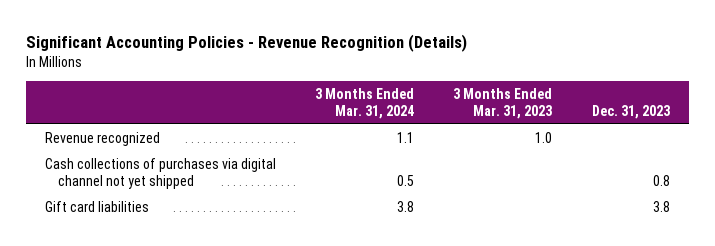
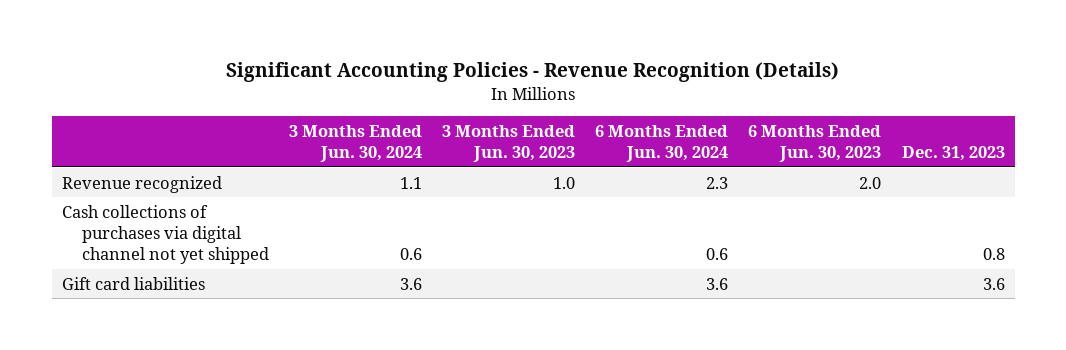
- | 3 Months Ended Mar. 31, 2024 | 3 Months Ended Mar. 31, 2023 | Dec. 31, 2023
+ | 3 Months Ended Jun. 30, 2024 | 3 Months Ended Jun. 30, 2023 | 6 Months Ended Jun. 30, 2024 | 6 Months Ended Jun. 30, 2023 | Dec. 31, 2023
- Gift card liabilities | 3.8 | | 3.8
+ Gift card liabilities | 3.6 | | 3.6 | | 3.6

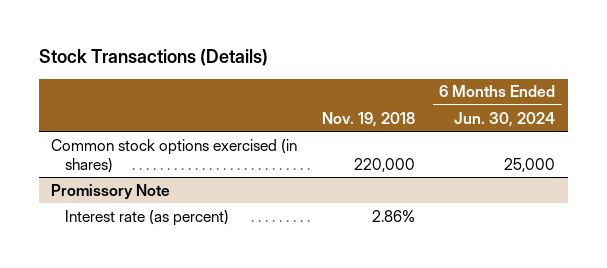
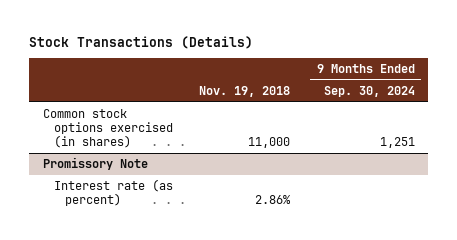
- | Nov. 19, 2018 | 6 Months Ended Jun. 30, 2024
+ | Nov. 19, 2018 | 9 Months Ended Sep. 30, 2024
- Common stock options exercised (in shares) | 220,000 | 25,000
+ Common stock options exercised (in shares) | 11,000 | 1,251

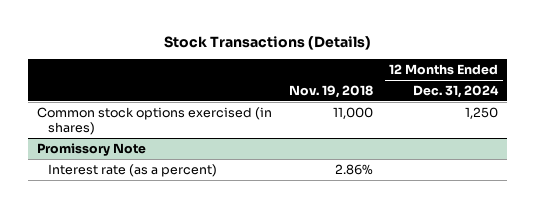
- | Nov. 19, 2018 | 9 Months Ended Sep. 30, 2024
+ | Nov. 19, 2018 | 12 Months Ended Dec. 31, 2024
@ Promissory Note
- Interest rate (as percent) | 2.86% |
+ Interest rate (as a percent) | 2.86% |

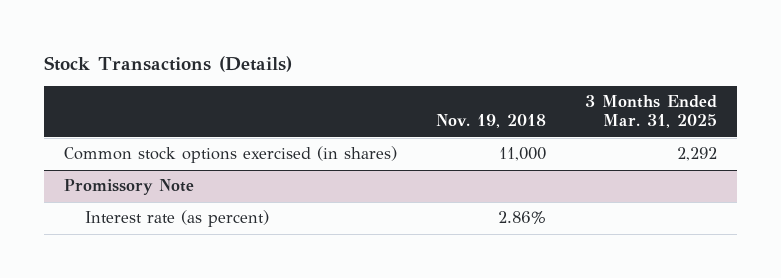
- | Nov. 19, 2018 | 12 Months Ended Dec. 31, 2024
+ | Nov. 19, 2018 | 3 Months Ended Mar. 31, 2025
@ Promissory Note
- Interest rate (as a percent) | 2.86% |
+ Interest rate (as percent) | 2.86% |

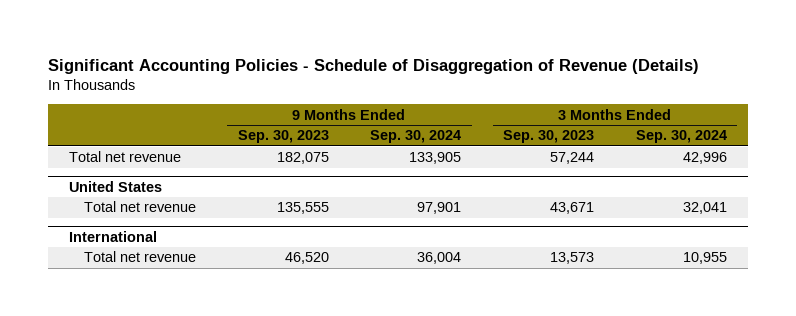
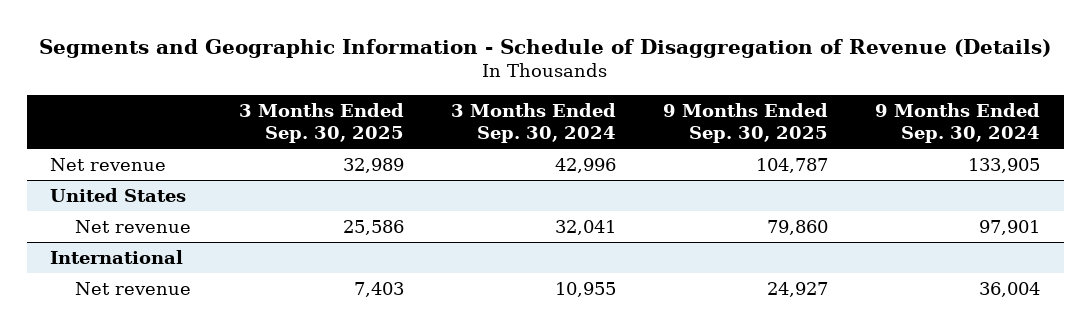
- Significant Accounting Policies - Schedule of Disaggregation of Revenue (Details)
+ Segments and Geographic Information - Schedule of Disaggregation of Revenue (Details)
- | 9 Months Ended Sep. 30, 2023 | 9 Months Ended Sep. 30, 2024 | 3 Months Ended Sep. 30, 2023 | 3 Months Ended Sep. 30, 2024
+ | 3 Months Ended Sep. 30, 2025 | 3 Months Ended Sep. 30, 2024 | 9 Months Ended Sep. 30, 2025 | 9 Months Ended Sep. 30, 2024
- Total net revenue | 182,075 | 133,905 | 57,244 | 42,996
+ Net revenue | 32,989 | 42,996 | 104,787 | 133,905
@ United States
- Total net revenue | 135,555 | 97,901 | 43,671 | 32,041
+ Net revenue | 25,586 | 32,041 | 79,860 | 97,901
@ International
- Total net revenue | 46,520 | 36,004 | 13,573 | 10,955
+ Net revenue | 7,403 | 10,955 | 24,927 | 36,004

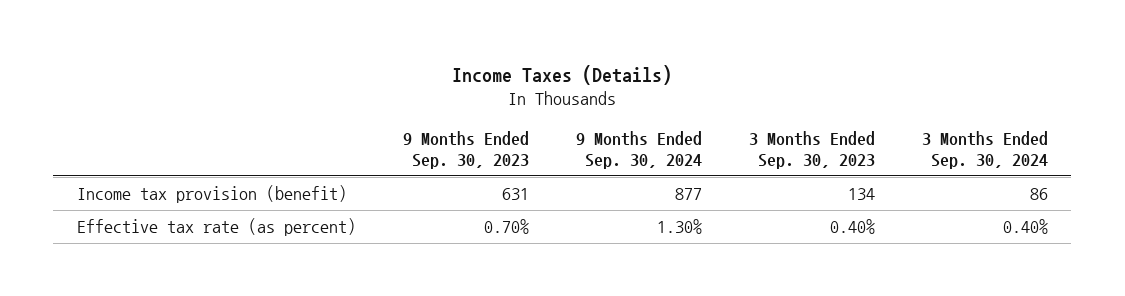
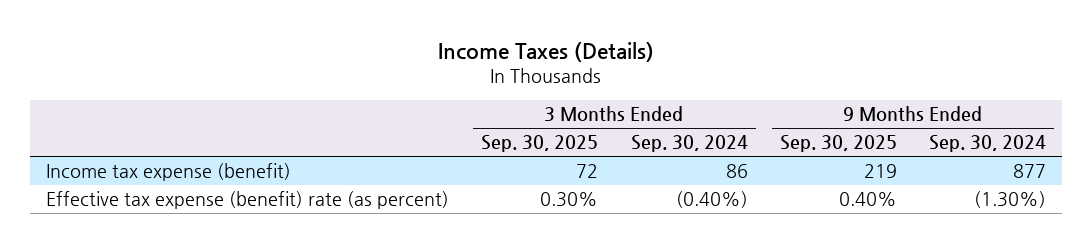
- | 9 Months Ended Sep. 30, 2023 | 9 Months Ended Sep. 30, 2024 | 3 Months Ended Sep. 30, 2023 | 3 Months Ended Sep. 30, 2024
+ | 3 Months Ended Sep. 30, 2025 | 3 Months Ended Sep. 30, 2024 | 9 Months Ended Sep. 30, 2025 | 9 Months Ended Sep. 30, 2024
- Income tax provision (benefit) | 631 | 877 | 134 | 86
- Effective tax rate (as percent) | 0.70% | 1.30% | 0.40% | 0.40%
+ Income tax expense (benefit) | 72 | 86 | 219 | 877
+ Effective tax expense (benefit) rate (as percent) | 0.30% | (0.40%) | 0.40% | (1.30%)

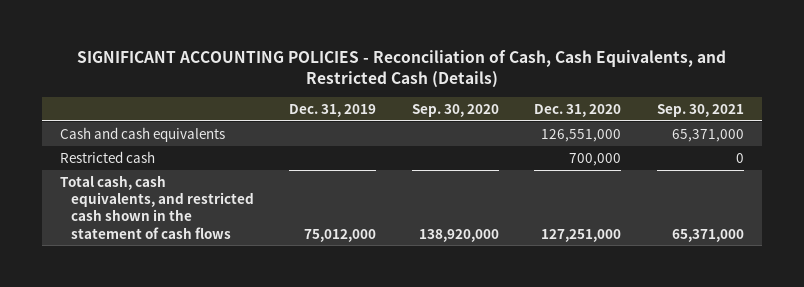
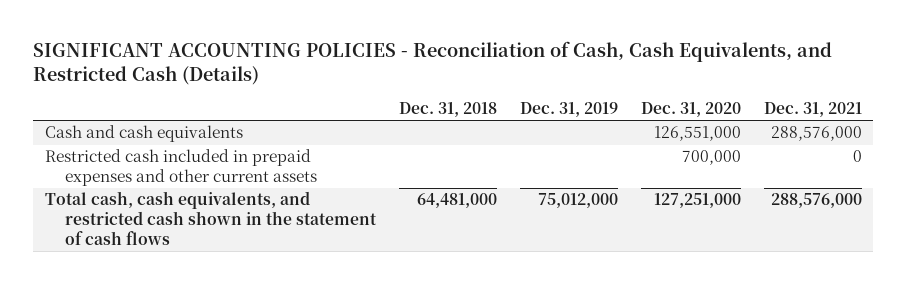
- | Dec. 31, 2019 | Sep. 30, 2020 | Dec. 31, 2020 | Sep. 30, 2021
+ | Dec. 31, 2018 | Dec. 31, 2019 | Dec. 31, 2020 | Dec. 31, 2021
- Restricted cash | | | 700,000 | 0
+ Restricted cash included in prepaid expenses and other current assets | | | 700,000 | 0

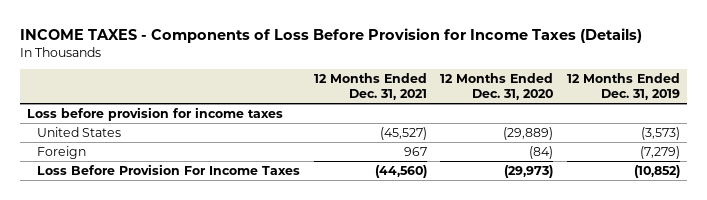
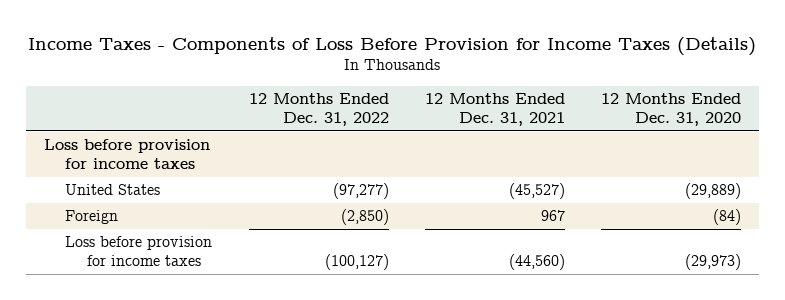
- INCOME TAXES - Components of Loss Before Provision for Income Taxes (Details)
+ Income Taxes - Components of Loss Before Provision for Income Taxes (Details)
- | 12 Months Ended Dec. 31, 2021 | 12 Months Ended Dec. 31, 2020 | 12 Months Ended Dec. 31, 2019
+ | 12 Months Ended Dec. 31, 2022 | 12 Months Ended Dec. 31, 2021 | 12 Months Ended Dec. 31, 2020
- Loss Before Provision For Income Taxes | (44,560) | (29,973) | (10,852)
+ Loss before provision for income taxes | (100,127) | (44,560) | (29,973)

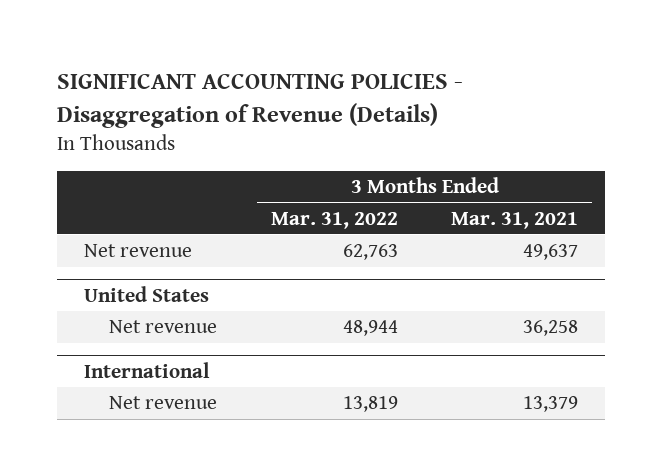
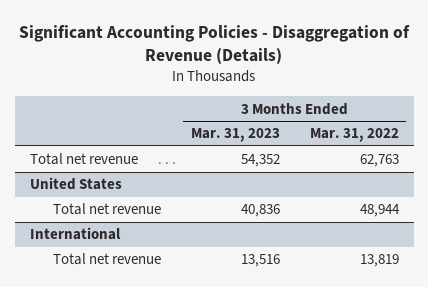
- SIGNIFICANT ACCOUNTING POLICIES - Disaggregation of Revenue (Details)
+ Significant Accounting Policies - Disaggregation of Revenue (Details)
- | 3 Months Ended Mar. 31, 2022 | 3 Months Ended Mar. 31, 2021
+ | 3 Months Ended Mar. 31, 2023 | 3 Months Ended Mar. 31, 2022
- Net revenue | 62,763 | 49,637
+ Total net revenue | 54,352 | 62,763
@ United States
- Net revenue | 48,944 | 36,258
+ Total net revenue | 40,836 | 48,944
@ International
- Net revenue | 13,819 | 13,379
+ Total net revenue | 13,516 | 13,819

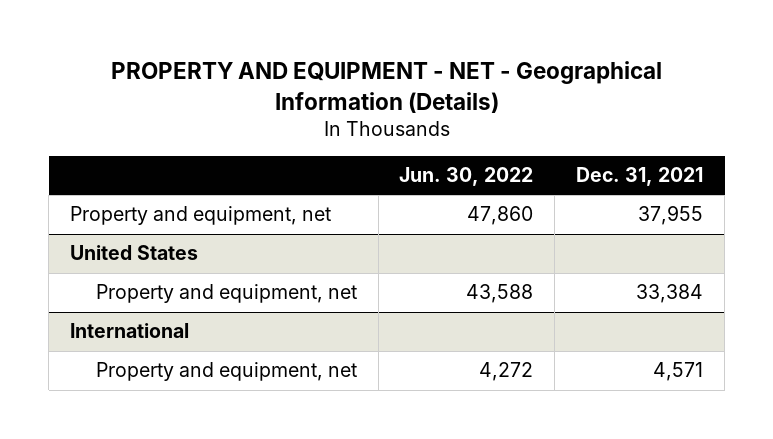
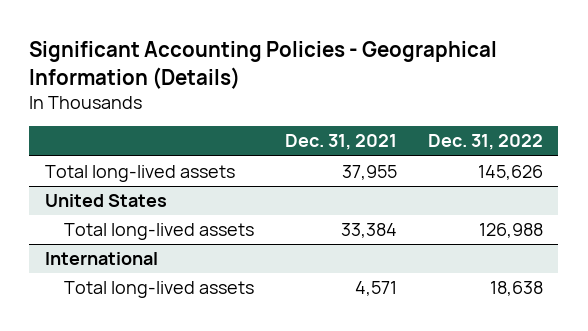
- PROPERTY AND EQUIPMENT - NET - Geographical Information (Details)
+ Significant Accounting Policies - Geographical Information (Details)
- | Jun. 30, 2022 | Dec. 31, 2021
+ | Dec. 31, 2021 | Dec. 31, 2022
- Property and equipment, net | 47,860 | 37,955
+ Total long-lived assets | 37,955 | 145,626
@ United States
- Property and equipment, net | 43,588 | 33,384
+ Total long-lived assets | 33,384 | 126,988
@ International
- Property and equipment, net | 4,272 | 4,571
+ Total long-lived assets | 4,571 | 18,638

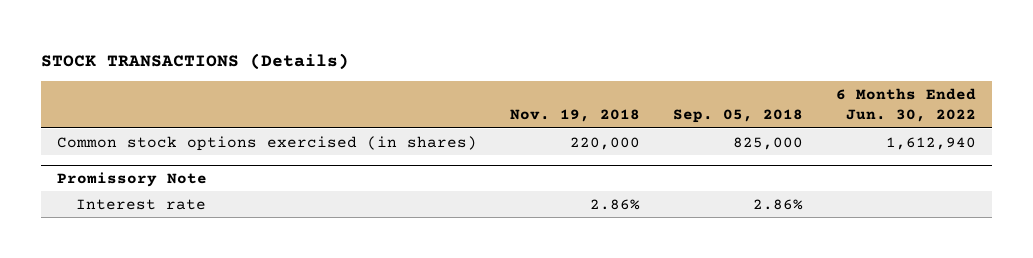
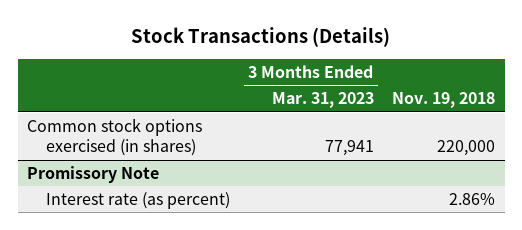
- STOCK TRANSACTIONS (Details)
+ Stock Transactions (Details)
- | Nov. 19, 2018 | Sep. 05, 2018 | 6 Months Ended Jun. 30, 2022
+ | 3 Months Ended Mar. 31, 2023 | Nov. 19, 2018
@ Promissory Note
- Interest rate | 2.86% | 2.86% |
+ Interest rate (as percent) | | 2.86%

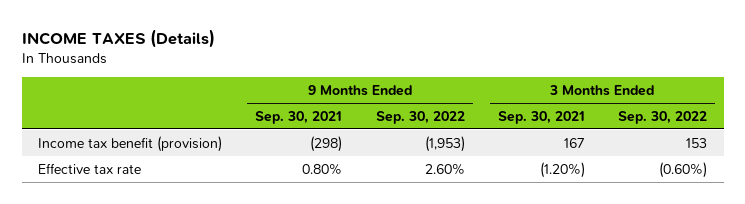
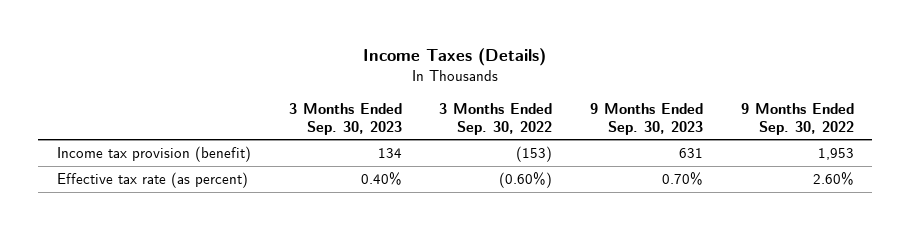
- INCOME TAXES (Details)
+ Income Taxes (Details)
- | 9 Months Ended Sep. 30, 2021 | 9 Months Ended Sep. 30, 2022 | 3 Months Ended Sep. 30, 2021 | 3 Months Ended Sep. 30, 2022
+ | 3 Months Ended Sep. 30, 2023 | 3 Months Ended Sep. 30, 2022 | 9 Months Ended Sep. 30, 2023 | 9 Months Ended Sep. 30, 2022
- Income tax benefit (provision) | (298) | (1,953) | 167 | 153
- Effective tax rate | 0.80% | 2.60% | (1.20%) | (0.60%)
+ Income tax provision (benefit) | 134 | (153) | 631 | 1,953
+ Effective tax rate (as percent) | 0.40% | (0.60%) | 0.70% | 2.60%

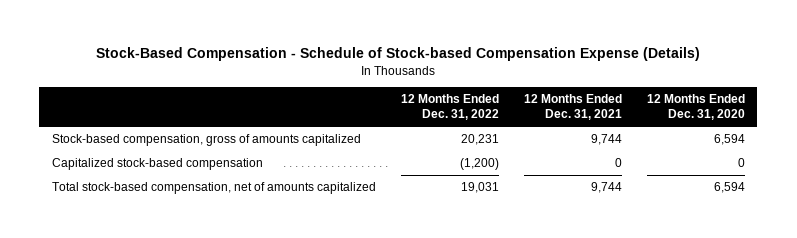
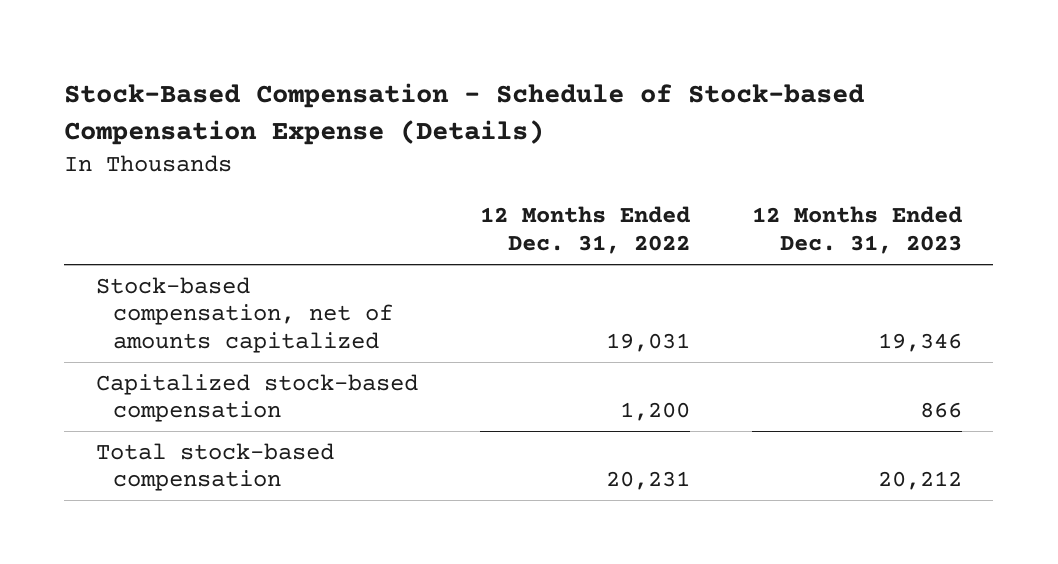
- | 12 Months Ended Dec. 31, 2022 | 12 Months Ended Dec. 31, 2021 | 12 Months Ended Dec. 31, 2020
+ | 12 Months Ended Dec. 31, 2022 | 12 Months Ended Dec. 31, 2023
- Stock-based compensation, gross of amounts capitalized | 20,231 | 9,744 | 6,594
- Capitalized stock-based compensation | (1,200) | 0 | 0
- Total stock-based compensation, net of amounts capitalized | 19,031 | 9,744 | 6,594
+ Stock-based compensation, net of amounts capitalized | 19,031 | 19,346
+ Capitalized stock-based compensation | 1,200 | 866
+ Total stock-based compensation | 20,231 | 20,212

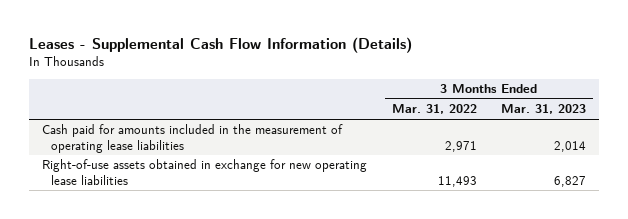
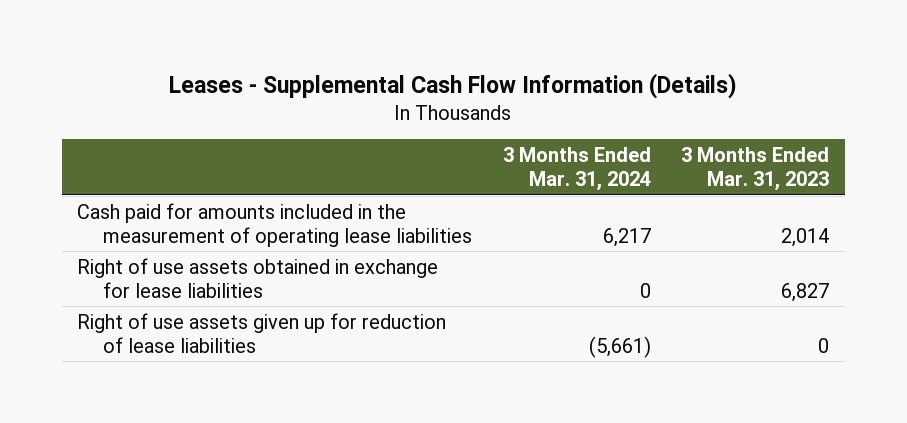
- | 3 Months Ended Mar. 31, 2022 | 3 Months Ended Mar. 31, 2023
+ | 3 Months Ended Mar. 31, 2024 | 3 Months Ended Mar. 31, 2023
- Right-of-use assets obtained in exchange for new operating lease liabilities | 11,493 | 6,827
+ Right of use assets obtained in exchange for lease liabilities | 0 | 6,827
+ Right of use assets given up for reduction of lease liabilities | (5,661) | 0

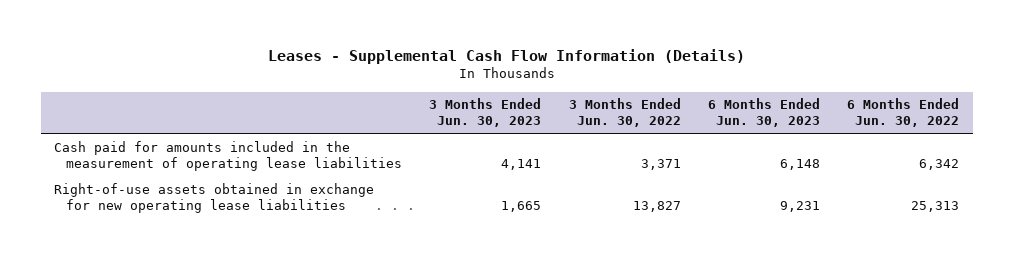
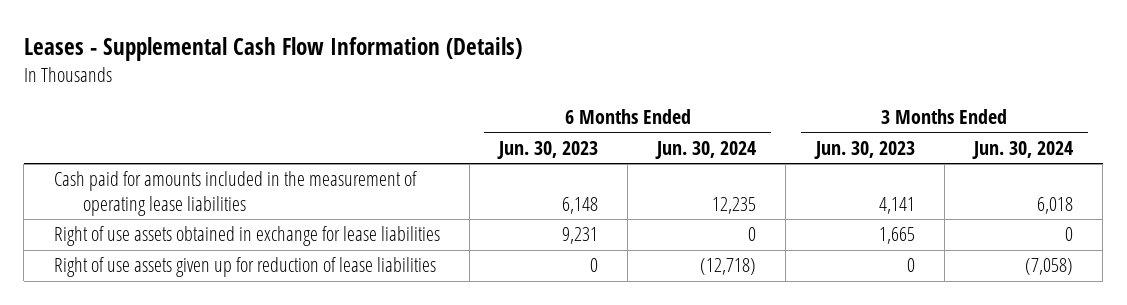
- | 3 Months Ended Jun. 30, 2023 | 3 Months Ended Jun. 30, 2022 | 6 Months Ended Jun. 30, 2023 | 6 Months Ended Jun. 30, 2022
+ | 6 Months Ended Jun. 30, 2023 | 6 Months Ended Jun. 30, 2024 | 3 Months Ended Jun. 30, 2023 | 3 Months Ended Jun. 30, 2024
- Right-of-use assets obtained in exchange for new operating lease liabilities | 1,665 | 13,827 | 9,231 | 25,313
+ Right of use assets obtained in exchange for lease liabilities | 9,231 | 0 | 1,665 | 0
+ Right of use assets given up for reduction of lease liabilities | 0 | (12,718) | 0 | (7,058)

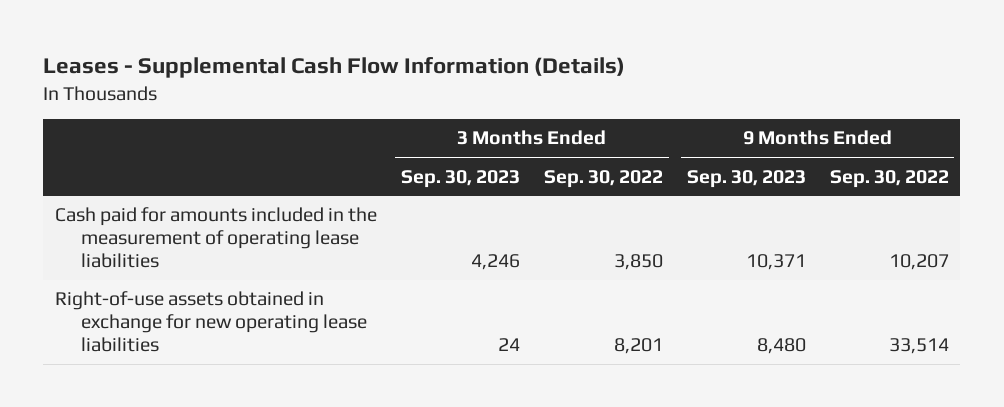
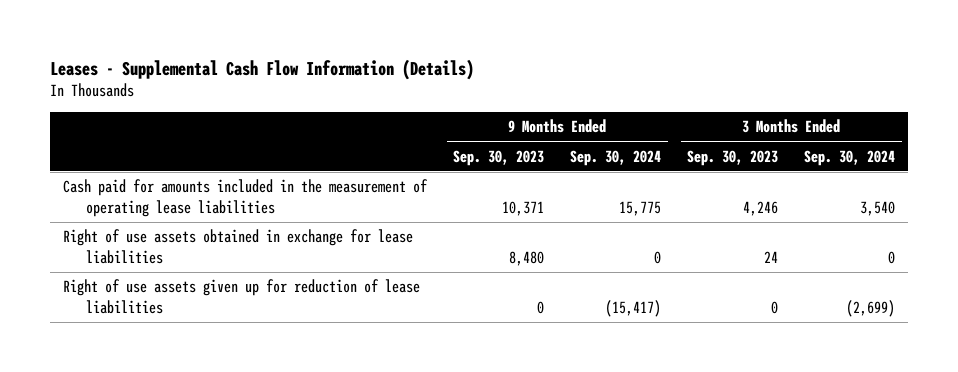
- | 3 Months Ended Sep. 30, 2023 | 3 Months Ended Sep. 30, 2022 | 9 Months Ended Sep. 30, 2023 | 9 Months Ended Sep. 30, 2022
+ | 9 Months Ended Sep. 30, 2023 | 9 Months Ended Sep. 30, 2024 | 3 Months Ended Sep. 30, 2023 | 3 Months Ended Sep. 30, 2024
- Right-of-use assets obtained in exchange for new operating lease liabilities | 24 | 8,201 | 8,480 | 33,514
+ Right of use assets obtained in exchange for lease liabilities | 8,480 | 0 | 24 | 0
+ Right of use assets given up for reduction of lease liabilities | 0 | (15,417) | 0 | (2,699)

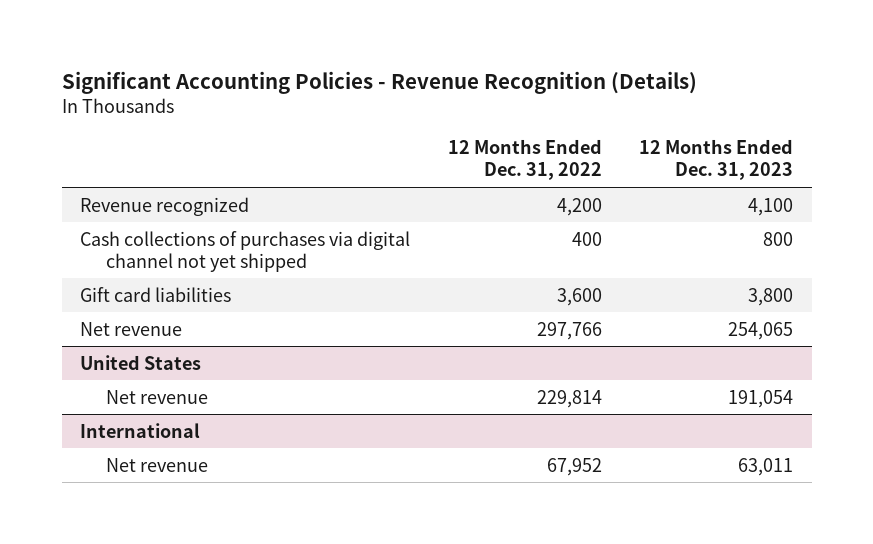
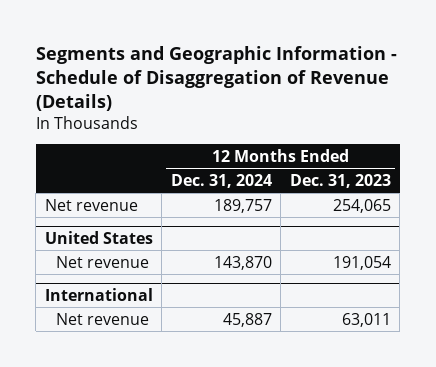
- Significant Accounting Policies - Revenue Recognition (Details)
+ Segments and Geographic Information - Schedule of Disaggregation of Revenue (Details)
- | 12 Months Ended Dec. 31, 2022 | 12 Months Ended Dec. 31, 2023
+ | 12 Months Ended Dec. 31, 2024 | 12 Months Ended Dec. 31, 2023
- Revenue recognized | 4,200 | 4,100
- Cash collections of purchases via digital channel not yet shipped | 400 | 800
- Gift card liabilities | 3,600 | 3,800

